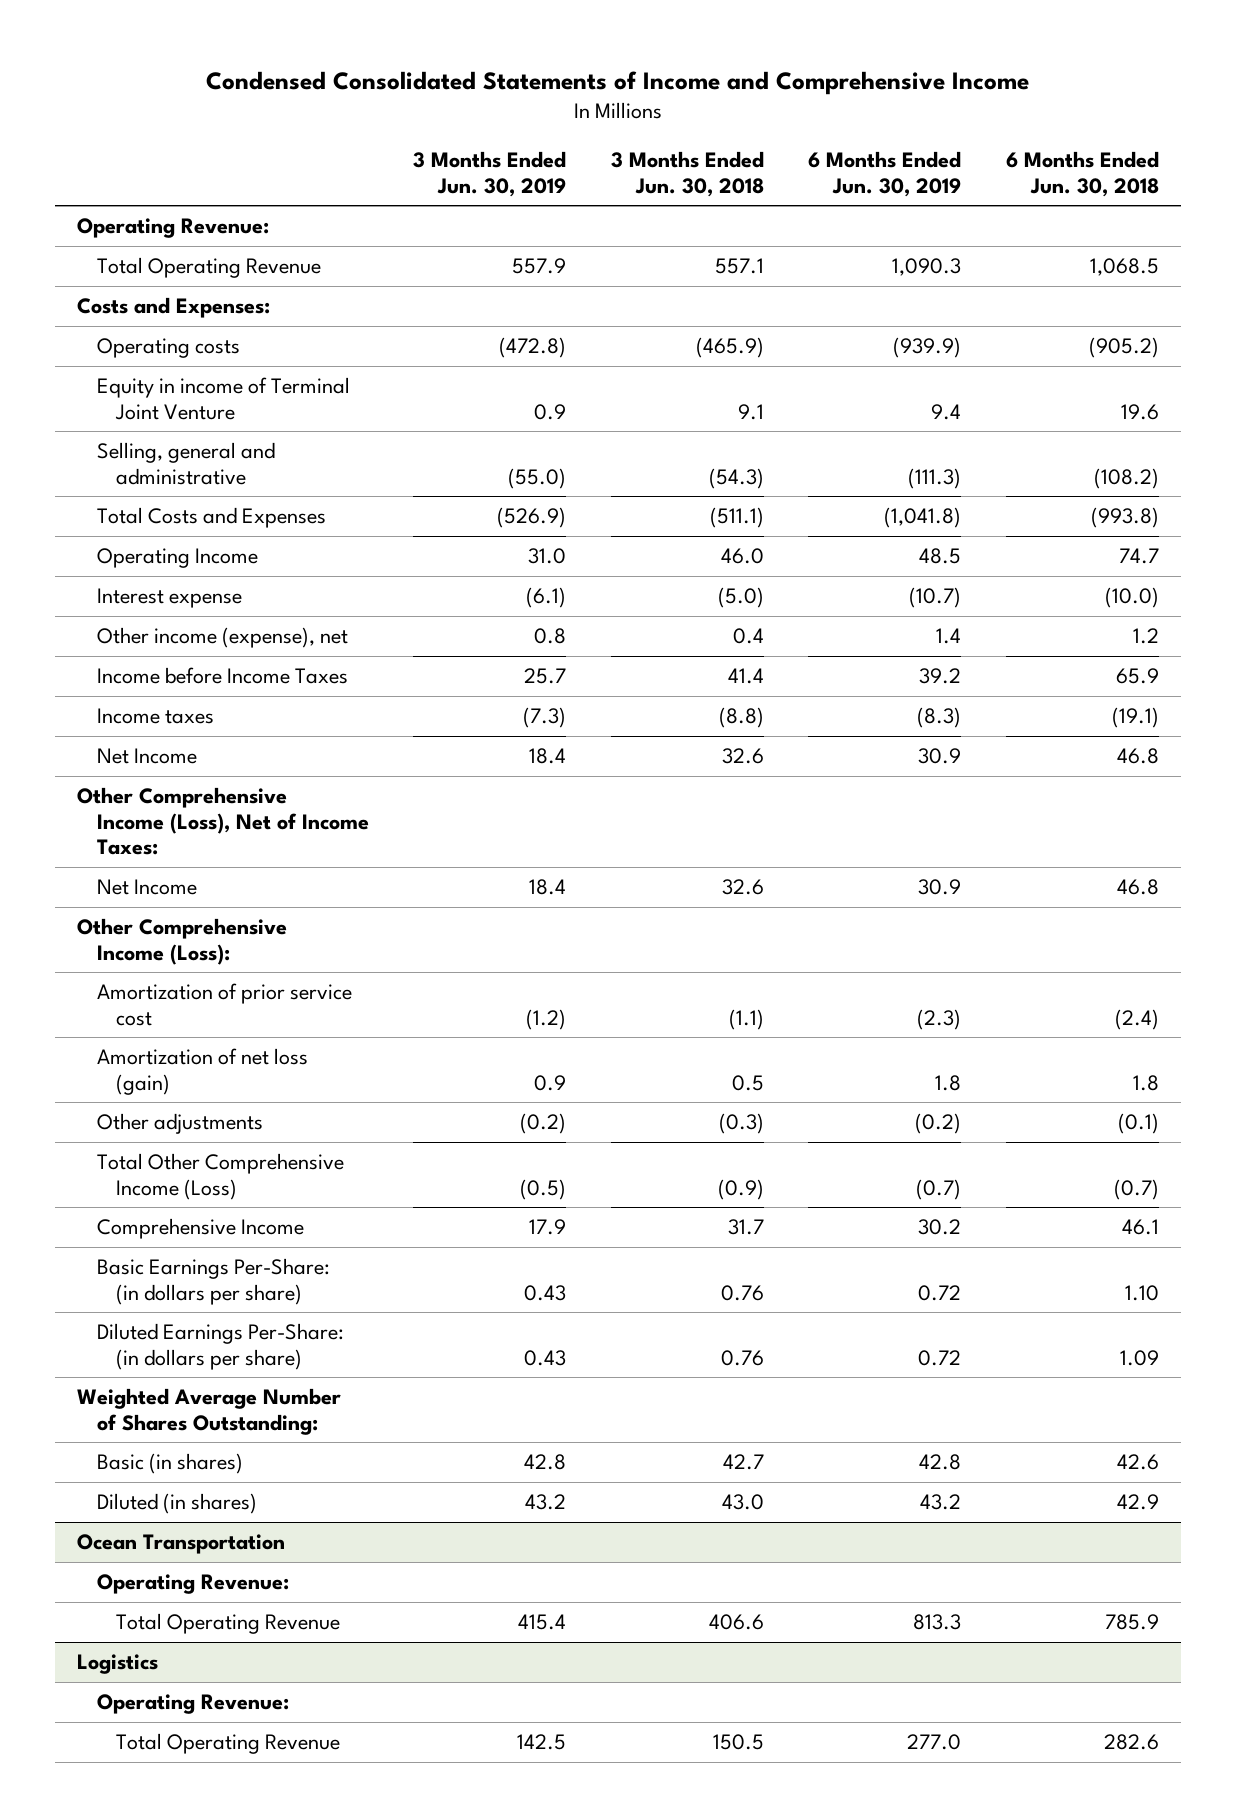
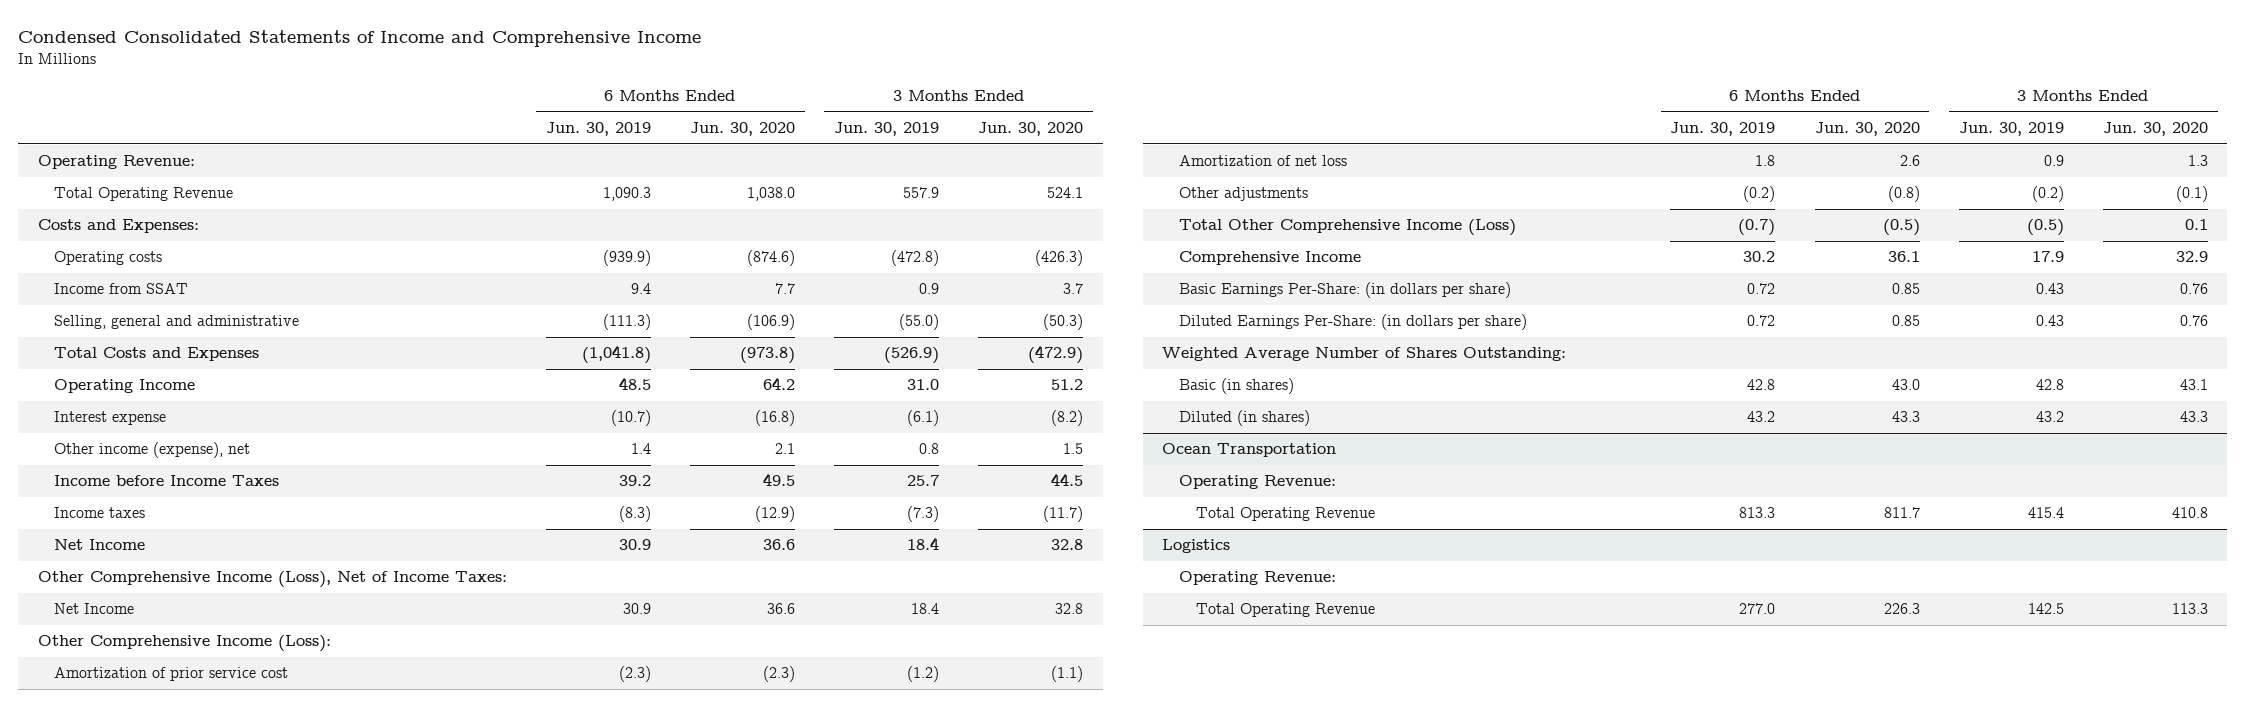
- | 3 Months Ended Jun. 30, 2019 | 3 Months Ended Jun. 30, 2018 | 6 Months Ended Jun. 30, 2019 | 6 Months Ended Jun. 30, 2018
+ | 6 Months Ended Jun. 30, 2019 | 6 Months Ended Jun. 30, 2020 | 3 Months Ended Jun. 30, 2019 | 3 Months Ended Jun. 30, 2020
- Equity in income of Terminal Joint Venture | 0.9 | 9.1 | 9.4 | 19.6
+ Income from SSAT | 9.4 | 7.7 | 0.9 | 3.7
- Amortization of net loss (gain) | 0.9 | 0.5 | 1.8 | 1.8
+ Amortization of net loss | 1.8 | 2.6 | 0.9 | 1.3

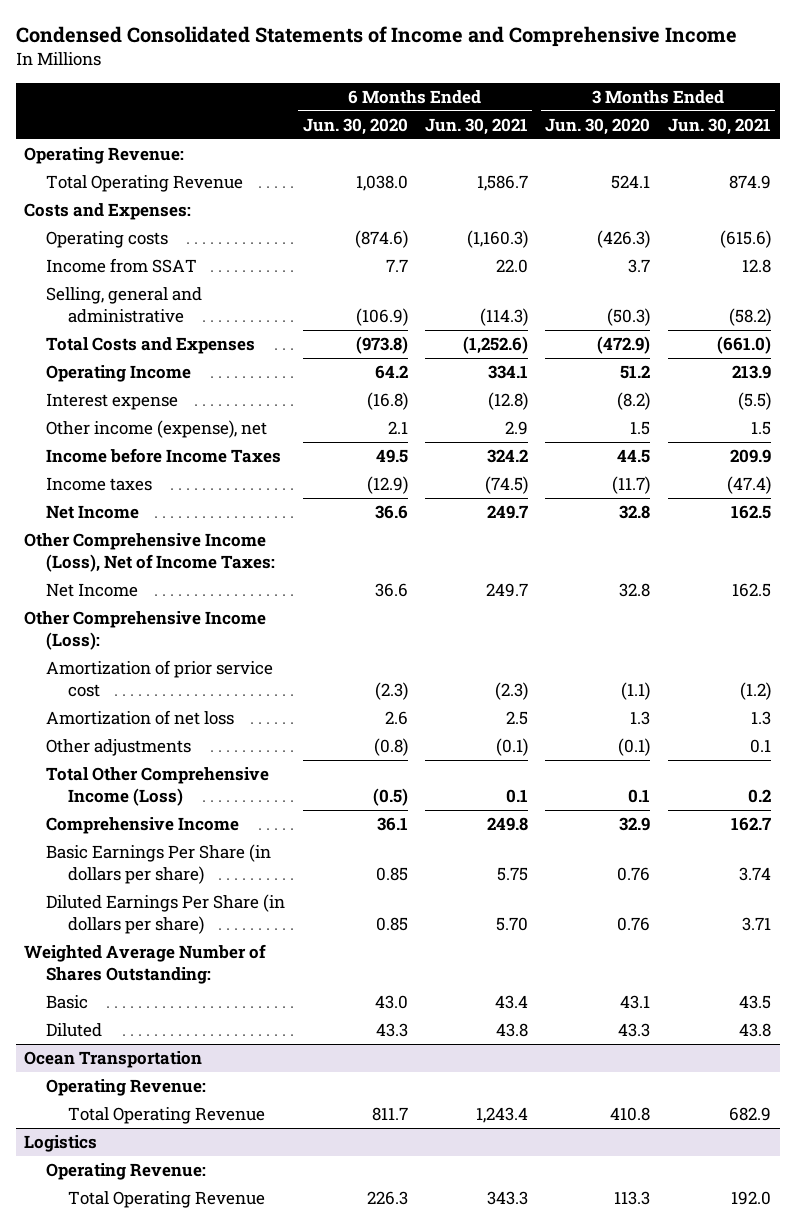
- | 6 Months Ended Jun. 30, 2019 | 6 Months Ended Jun. 30, 2020 | 3 Months Ended Jun. 30, 2019 | 3 Months Ended Jun. 30, 2020
+ | 6 Months Ended Jun. 30, 2020 | 6 Months Ended Jun. 30, 2021 | 3 Months Ended Jun. 30, 2020 | 3 Months Ended Jun. 30, 2021
- Basic Earnings Per-Share: (in dollars per share) | 0.72 | 0.85 | 0.43 | 0.76
- Diluted Earnings Per-Share: (in dollars per share) | 0.72 | 0.85 | 0.43 | 0.76
+ Basic Earnings Per Share (in dollars per share) | 0.85 | 5.75 | 0.76 | 3.74
+ Diluted Earnings Per Share (in dollars per share) | 0.85 | 5.70 | 0.76 | 3.71
- Basic (in shares) | 42.8 | 43.0 | 42.8 | 43.1
- Diluted (in shares) | 43.2 | 43.3 | 43.2 | 43.3
+ Basic | 43.0 | 43.4 | 43.1 | 43.5
+ Diluted | 43.3 | 43.8 | 43.3 | 43.8

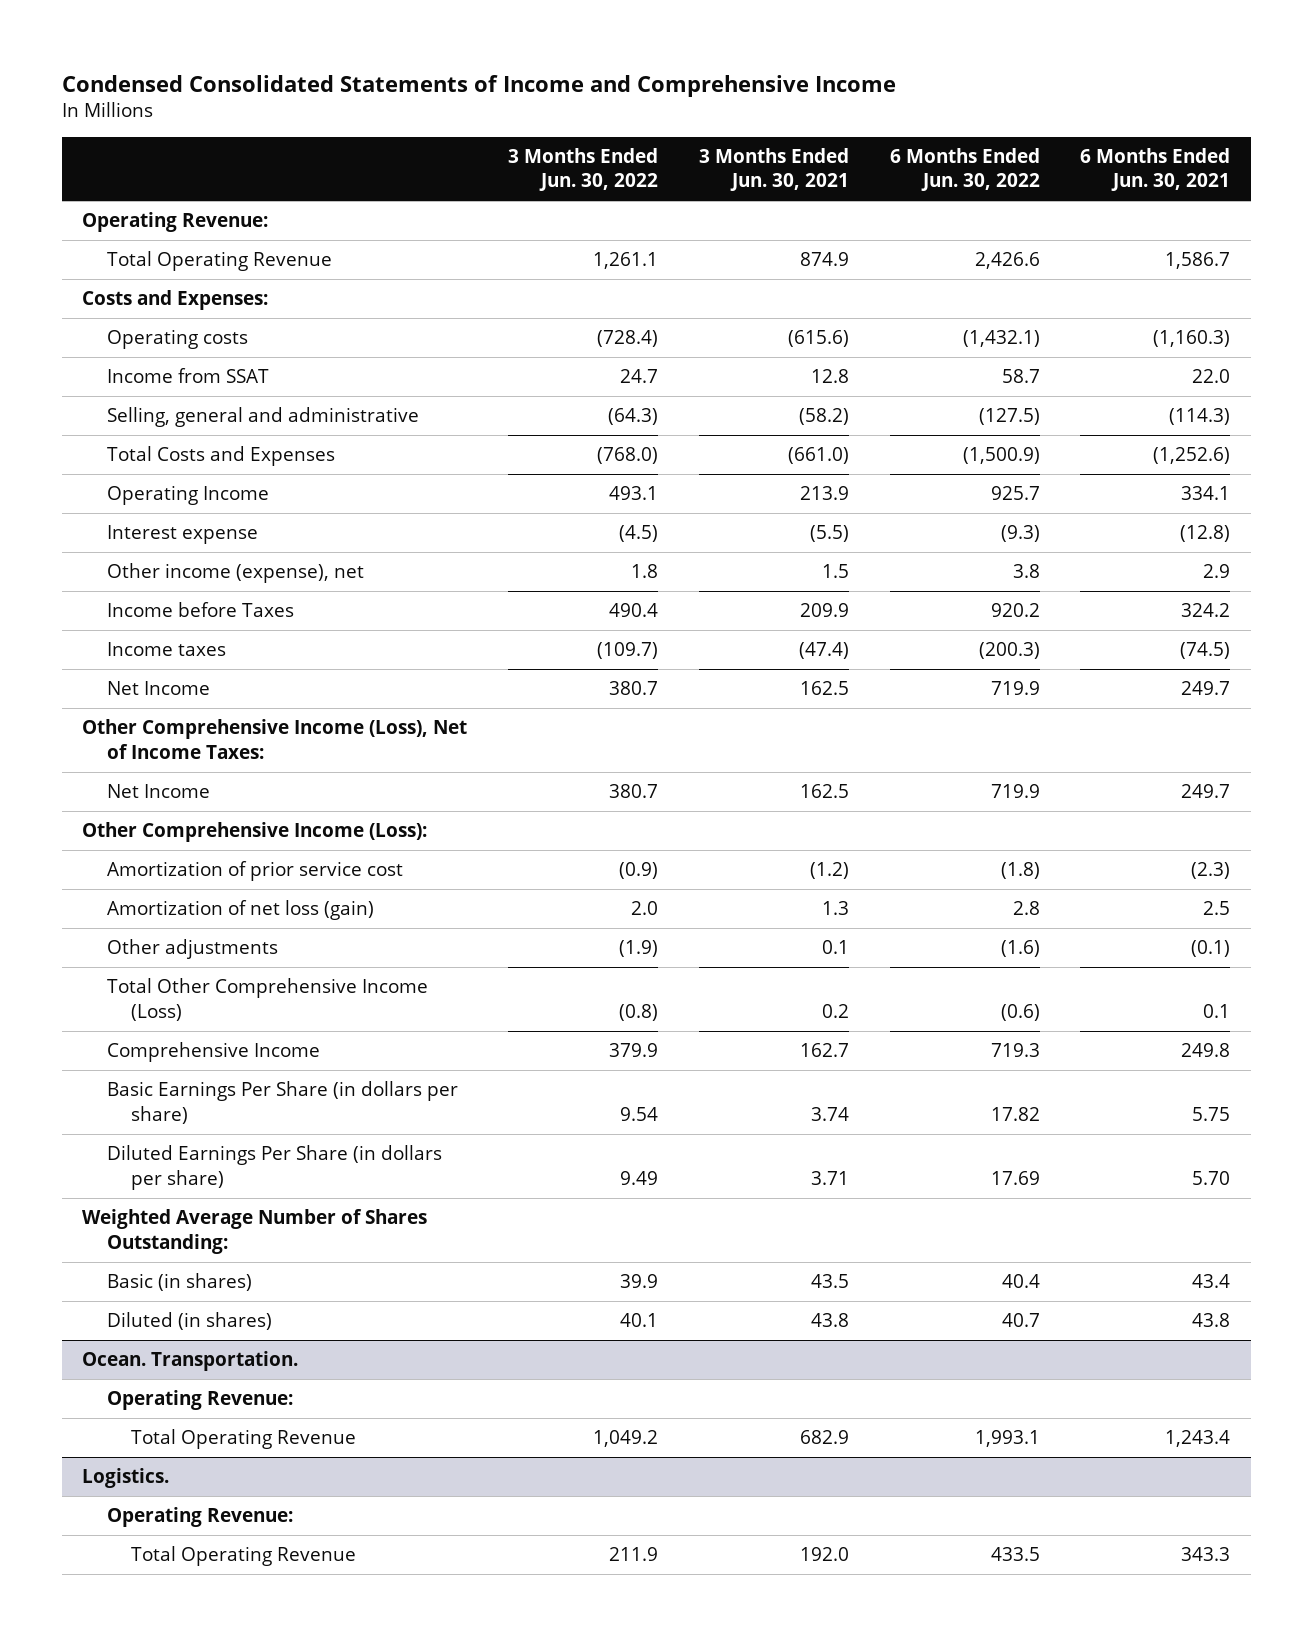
- | 6 Months Ended Jun. 30, 2020 | 6 Months Ended Jun. 30, 2021 | 3 Months Ended Jun. 30, 2020 | 3 Months Ended Jun. 30, 2021
+ | 3 Months Ended Jun. 30, 2022 | 3 Months Ended Jun. 30, 2021 | 6 Months Ended Jun. 30, 2022 | 6 Months Ended Jun. 30, 2021
- Income before Income Taxes | 49.5 | 324.2 | 44.5 | 209.9
+ Income before Taxes | 490.4 | 209.9 | 920.2 | 324.2
- Amortization of net loss | 2.6 | 2.5 | 1.3 | 1.3
+ Amortization of net loss (gain) | 2.0 | 1.3 | 2.8 | 2.5
- Basic | 43.0 | 43.4 | 43.1 | 43.5
- Diluted | 43.3 | 43.8 | 43.3 | 43.8
- Ocean Transportation
+ Basic (in shares) | 39.9 | 43.5 | 40.4 | 43.4
+ Diluted (in shares) | 40.1 | 43.8 | 40.7 | 43.8
+ Ocean. Transportation.
- Logistics
+ Logistics.

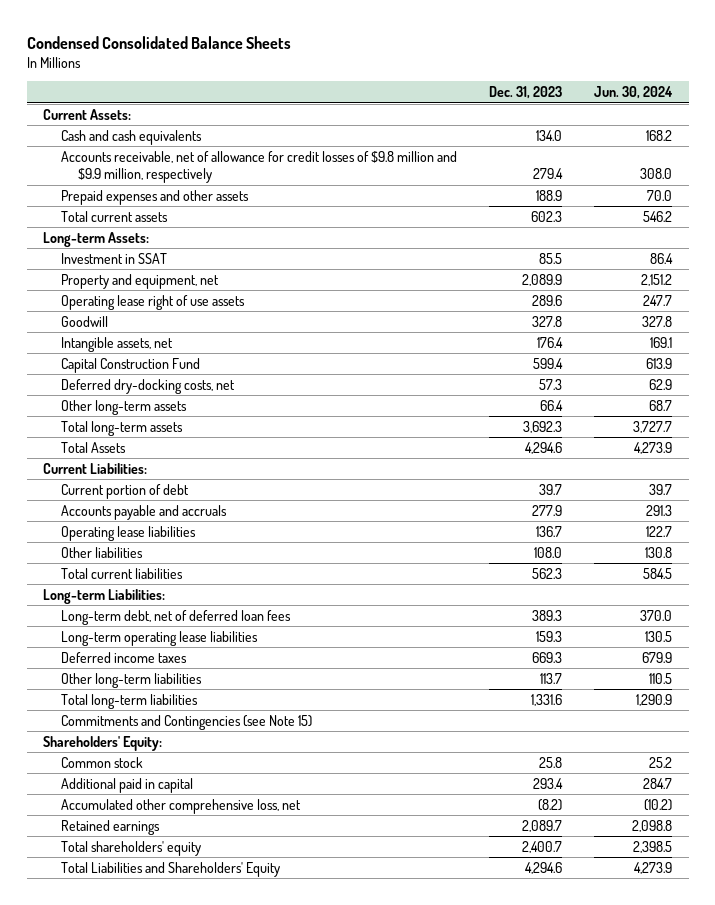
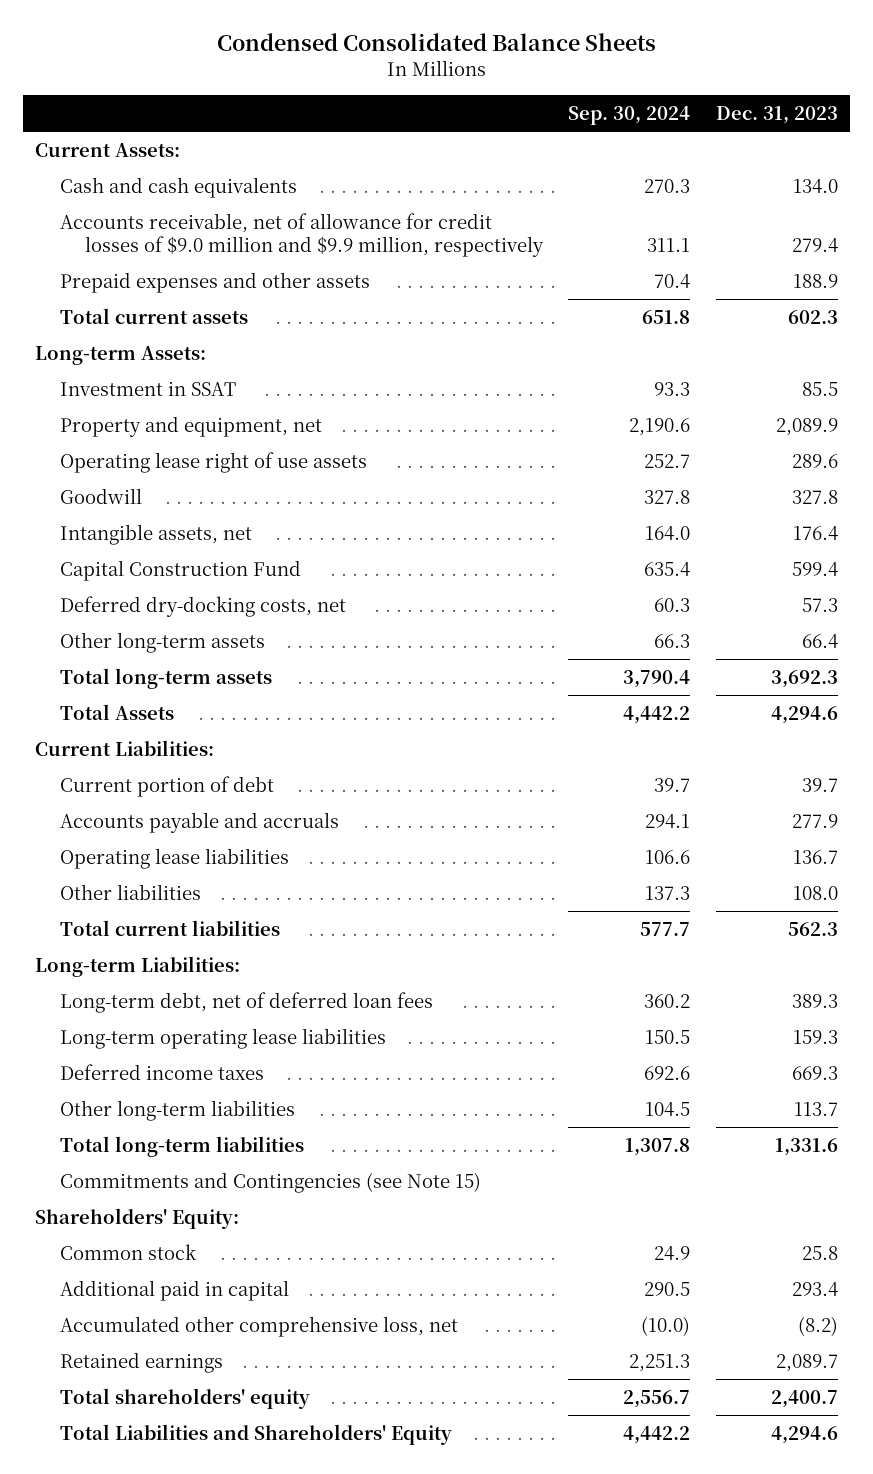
- | Dec. 31, 2023 | Jun. 30, 2024
+ | Sep. 30, 2024 | Dec. 31, 2023
- Accounts receivable, net of allowance for credit losses of $9.8 million and $9.9 million, respectively | 279.4 | 308.0
+ Accounts receivable, net of allowance for credit losses of $9.0 million and $9.9 million, respectively | 311.1 | 279.4

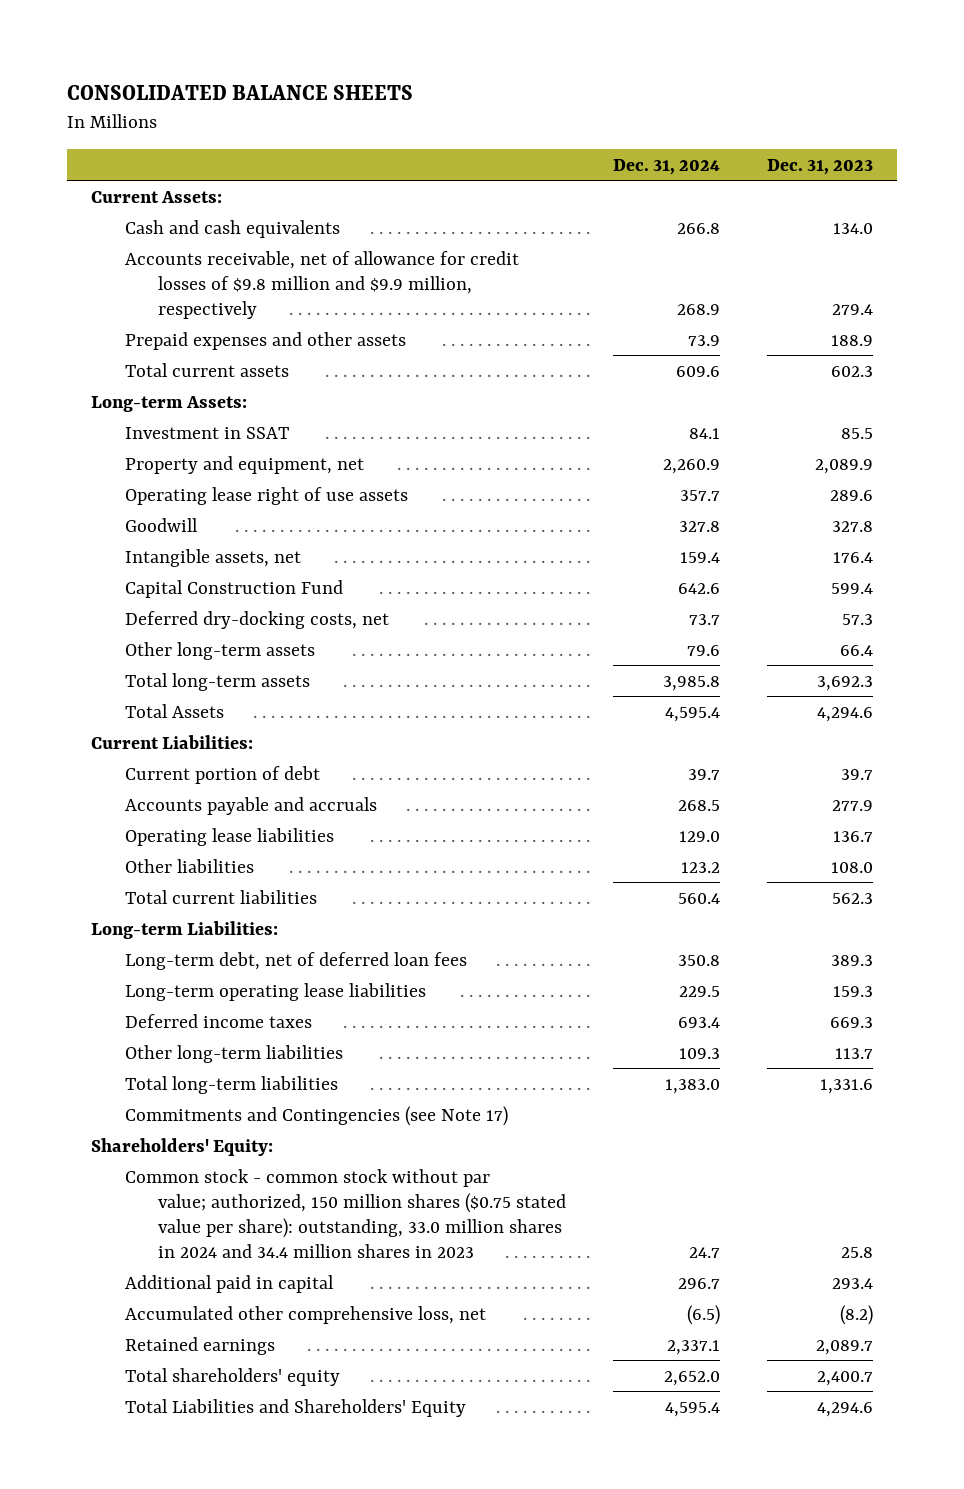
- Condensed Consolidated Balance Sheets
+ CONSOLIDATED BALANCE SHEETS
- | Sep. 30, 2024 | Dec. 31, 2023
+ | Dec. 31, 2024 | Dec. 31, 2023
- Accounts receivable, net of allowance for credit losses of $9.0 million and $9.9 million, respectively | 311.1 | 279.4
+ Accounts receivable, net of allowance for credit losses of $9.8 million and $9.9 million, respectively | 268.9 | 279.4
- Commitments and Contingencies (see Note 15)
+ Commitments and Contingencies (see Note 17)
- Common stock | 24.9 | 25.8
+ Common stock - common stock without par value; authorized, 150 million shares ($0.75 stated value per share): outstanding, 33.0 million shares in 2024 and 34.4 million shares in 2023 | 24.7 | 25.8

